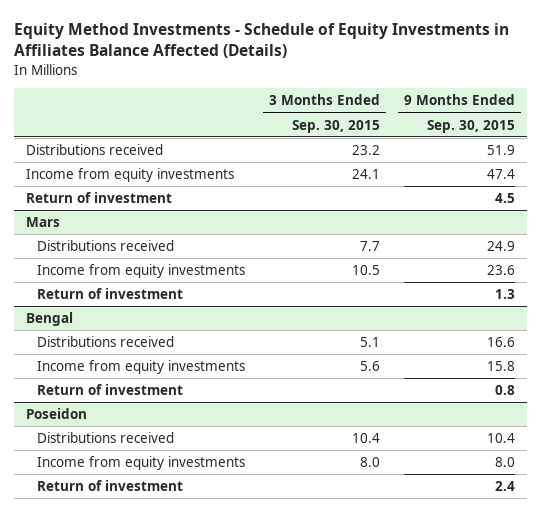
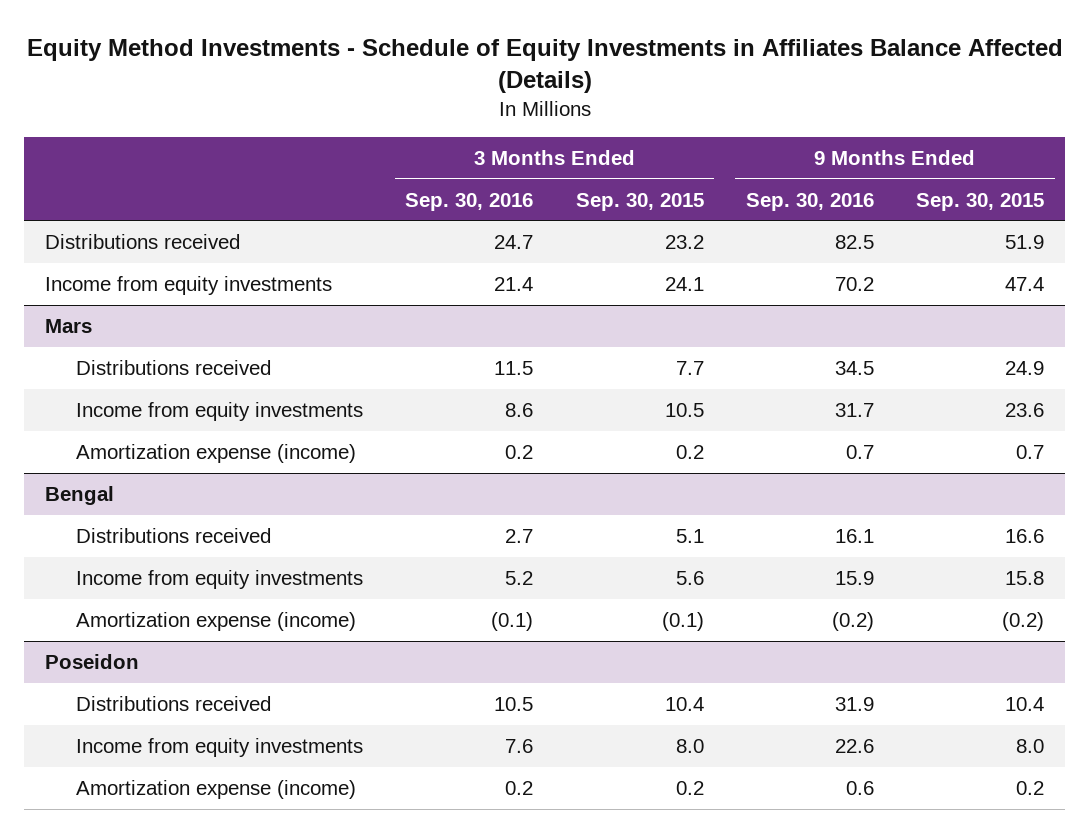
- | 3 Months Ended Sep. 30, 2015 | 9 Months Ended Sep. 30, 2015
+ | 3 Months Ended Sep. 30, 2016 | 3 Months Ended Sep. 30, 2015 | 9 Months Ended Sep. 30, 2016 | 9 Months Ended Sep. 30, 2015
- Return of investment | | 4.5
@ Mars
- Return of investment | | 1.3
+ Amortization expense (income) | 0.2 | 0.2 | 0.7 | 0.7
@ Bengal
- Return of investment | | 0.8
+ Amortization expense (income) | (0.1) | (0.1) | (0.2) | (0.2)
@ Poseidon
- Return of investment | | 2.4
+ Amortization expense (income) | 0.2 | 0.2 | 0.6 | 0.2

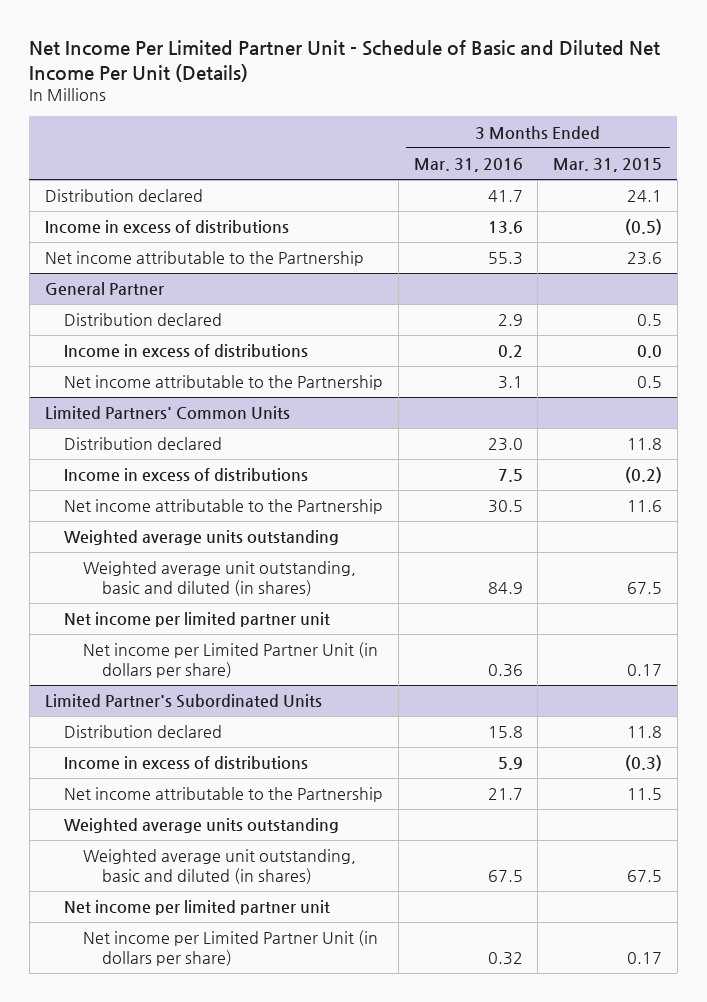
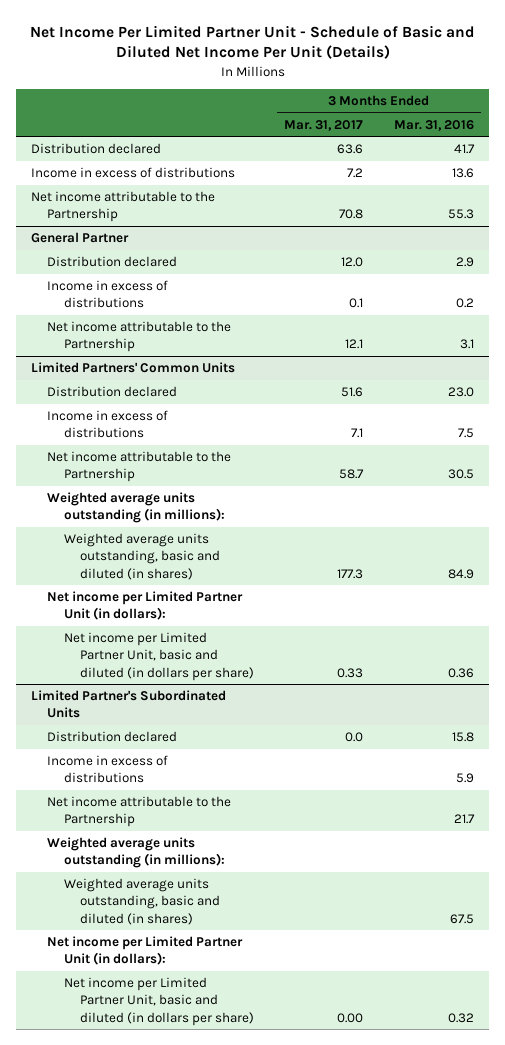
- | 3 Months Ended Mar. 31, 2016 | 3 Months Ended Mar. 31, 2015
+ | 3 Months Ended Mar. 31, 2017 | 3 Months Ended Mar. 31, 2016
@ Limited Partners' Common Units
- Weighted average units outstanding
- Weighted average unit outstanding, basic and diluted (in shares) | 84.9 | 67.5
- Net income per limited partner unit
- Net income per Limited Partner Unit (in dollars per share) | 0.36 | 0.17
+ Weighted average units outstanding (in millions):
+ Weighted average units outstanding, basic and diluted (in shares) | 177.3 | 84.9
+ Net income per Limited Partner Unit (in dollars):
+ Net income per Limited Partner Unit, basic and diluted (in dollars per share) | 0.33 | 0.36
@ Limited Partner's Subordinated Units
- Weighted average units outstanding
- Weighted average unit outstanding, basic and diluted (in shares) | 67.5 | 67.5
- Net income per limited partner unit
- Net income per Limited Partner Unit (in dollars per share) | 0.32 | 0.17
+ Weighted average units outstanding (in millions):
+ Weighted average units outstanding, basic and diluted (in shares) | | 67.5
+ Net income per Limited Partner Unit (in dollars):
+ Net income per Limited Partner Unit, basic and diluted (in dollars per share) | 0.00 | 0.32

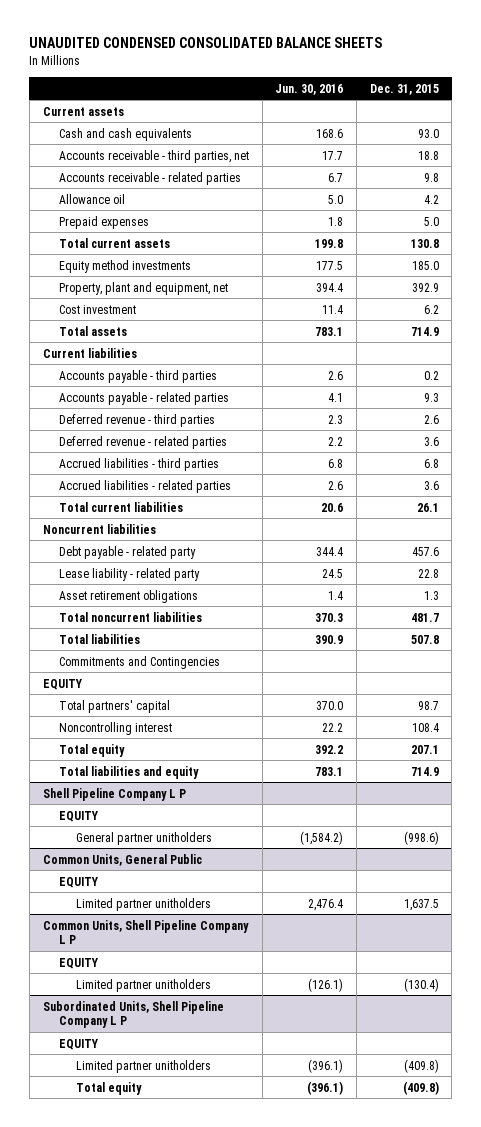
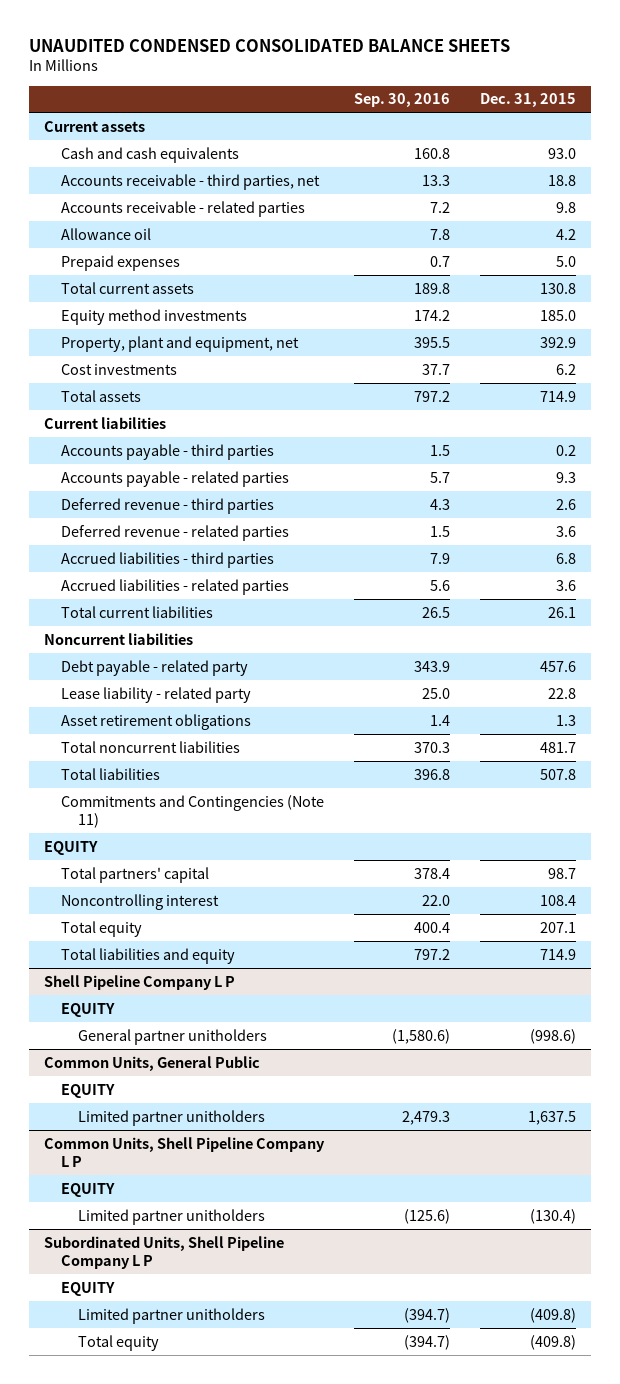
- | Jun. 30, 2016 | Dec. 31, 2015
+ | Sep. 30, 2016 | Dec. 31, 2015
- Cost investment | 11.4 | 6.2
+ Cost investments | 37.7 | 6.2
- Commitments and Contingencies
+ Commitments and Contingencies (Note 11)

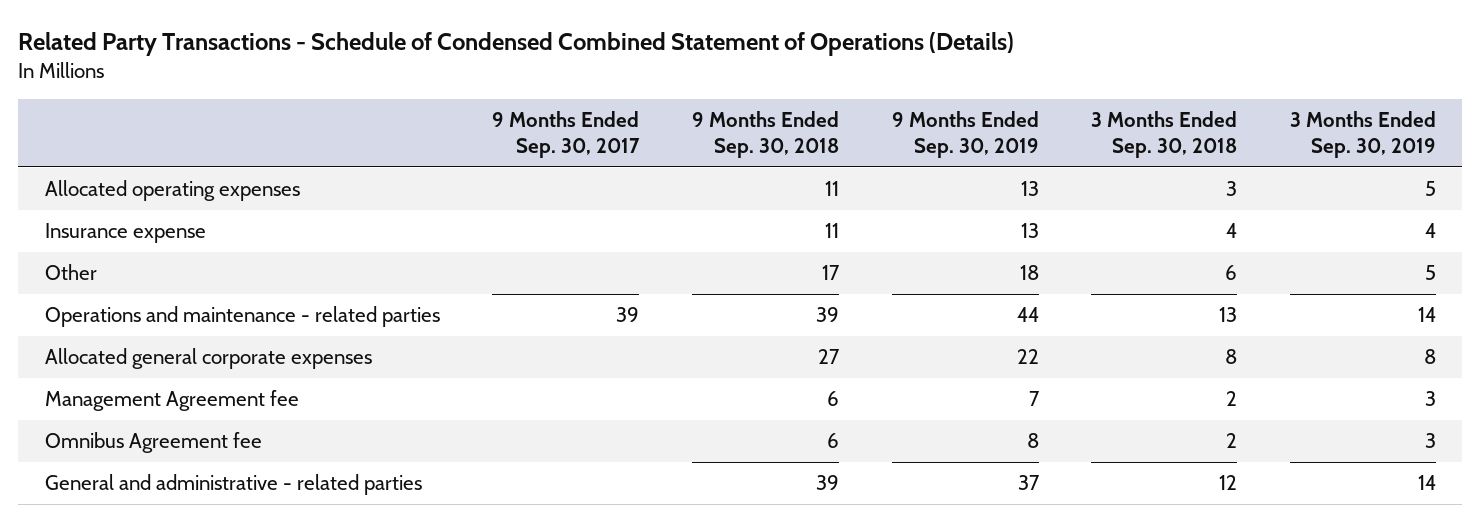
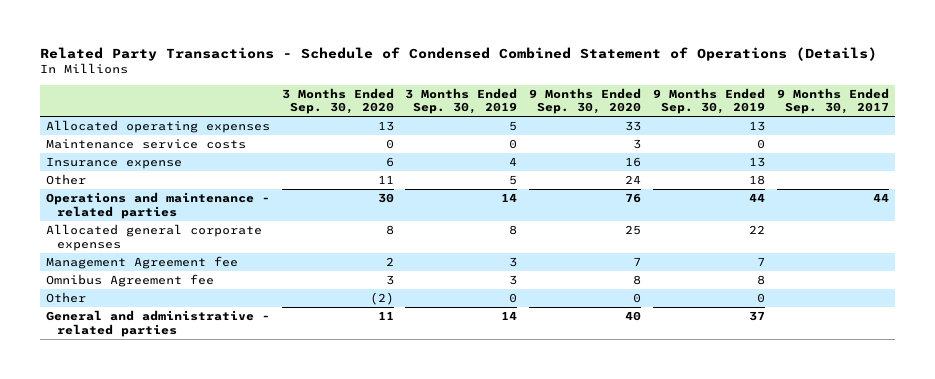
- | 9 Months Ended Sep. 30, 2017 | 9 Months Ended Sep. 30, 2018 | 9 Months Ended Sep. 30, 2019 | 3 Months Ended Sep. 30, 2018 | 3 Months Ended Sep. 30, 2019
+ | 3 Months Ended Sep. 30, 2020 | 3 Months Ended Sep. 30, 2019 | 9 Months Ended Sep. 30, 2020 | 9 Months Ended Sep. 30, 2019 | 9 Months Ended Sep. 30, 2017
+ Maintenance service costs | 0 | 0 | 3 | 0 |
- Operations and maintenance - related parties | 39 | 39 | 44 | 13 | 14
+ Operations and maintenance - related parties | 30 | 14 | 76 | 44 | 44
+ Other | (2) | 0 | 0 | 0 |

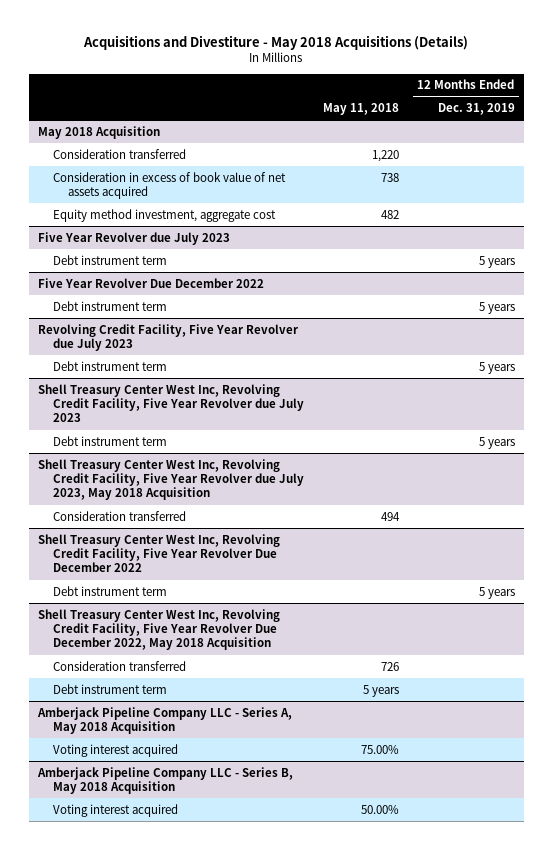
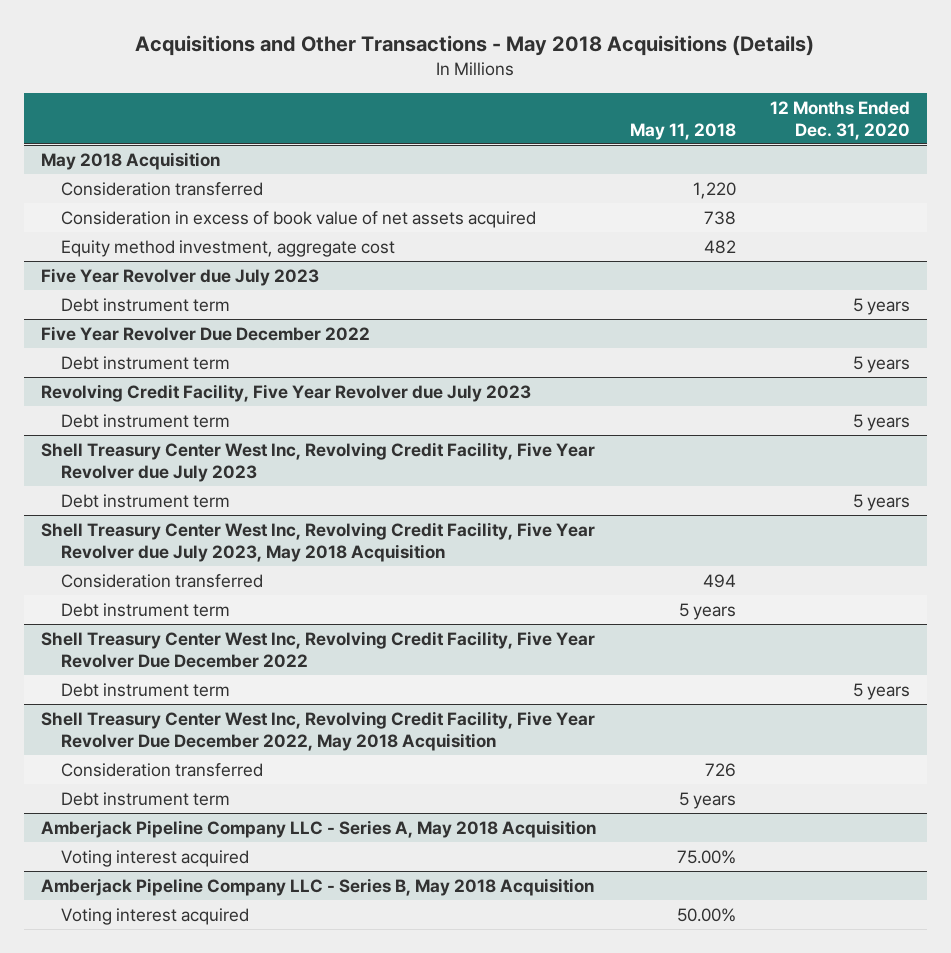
- Acquisitions and Divestiture - May 2018 Acquisitions (Details)
+ Acquisitions and Other Transactions - May 2018 Acquisitions (Details)
- | May 11, 2018 | 12 Months Ended Dec. 31, 2019
+ | May 11, 2018 | 12 Months Ended Dec. 31, 2020
@ Shell Treasury Center West Inc, Revolving Credit Facility, Five Year Revolver due July 2023, May 2018 Acquisition
+ Debt instrument term | 5 years |

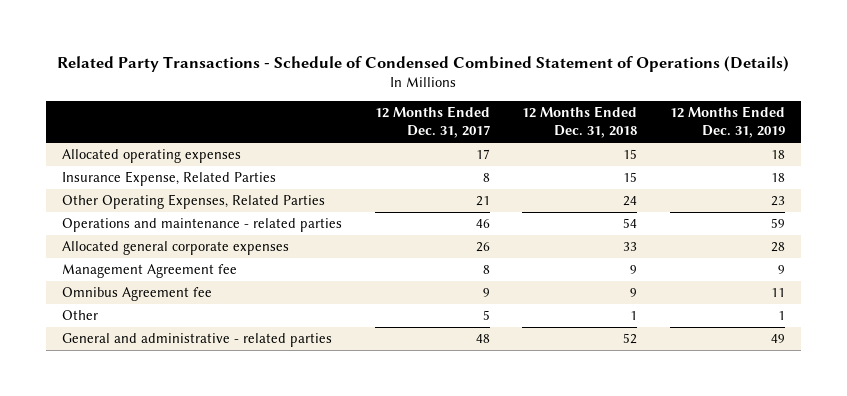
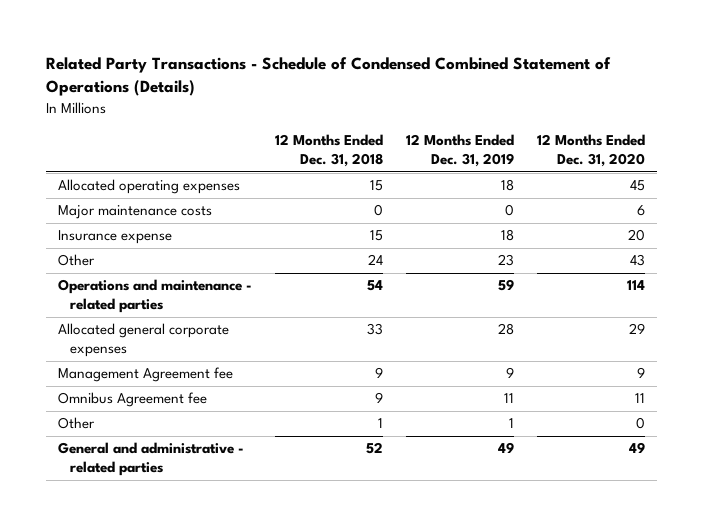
- | 12 Months Ended Dec. 31, 2017 | 12 Months Ended Dec. 31, 2018 | 12 Months Ended Dec. 31, 2019
+ | 12 Months Ended Dec. 31, 2018 | 12 Months Ended Dec. 31, 2019 | 12 Months Ended Dec. 31, 2020
- Insurance Expense, Related Parties | 8 | 15 | 18
- Other Operating Expenses, Related Parties | 21 | 24 | 23
+ Major maintenance costs | 0 | 0 | 6
+ Insurance expense | 15 | 18 | 20
+ Other | 24 | 23 | 43

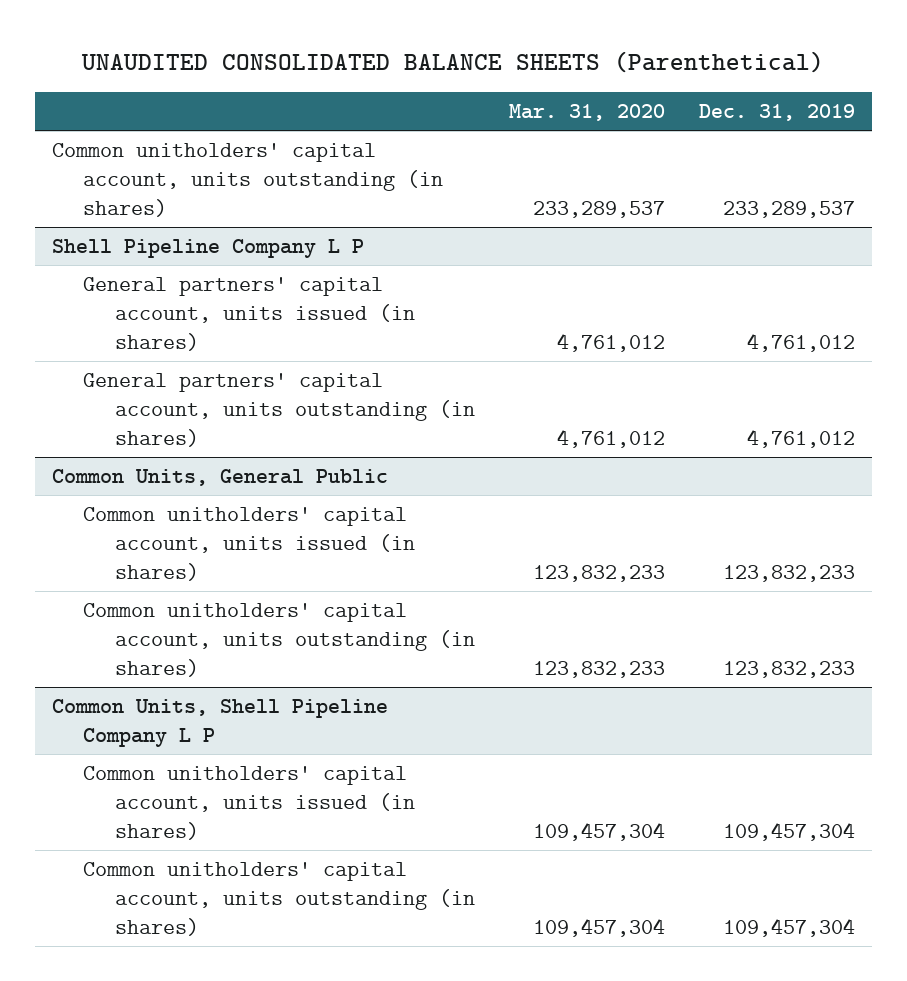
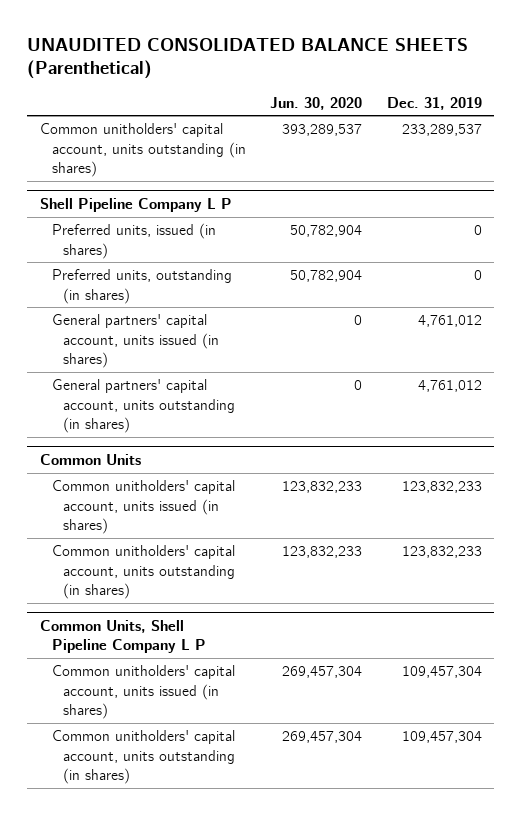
- | Mar. 31, 2020 | Dec. 31, 2019
+ | Jun. 30, 2020 | Dec. 31, 2019
@ Shell Pipeline Company L P
+ Preferred units, issued (in shares) | 50,782,904 | 0
+ Preferred units, outstanding (in shares) | 50,782,904 | 0
- Common Units, General Public
+ Common Units

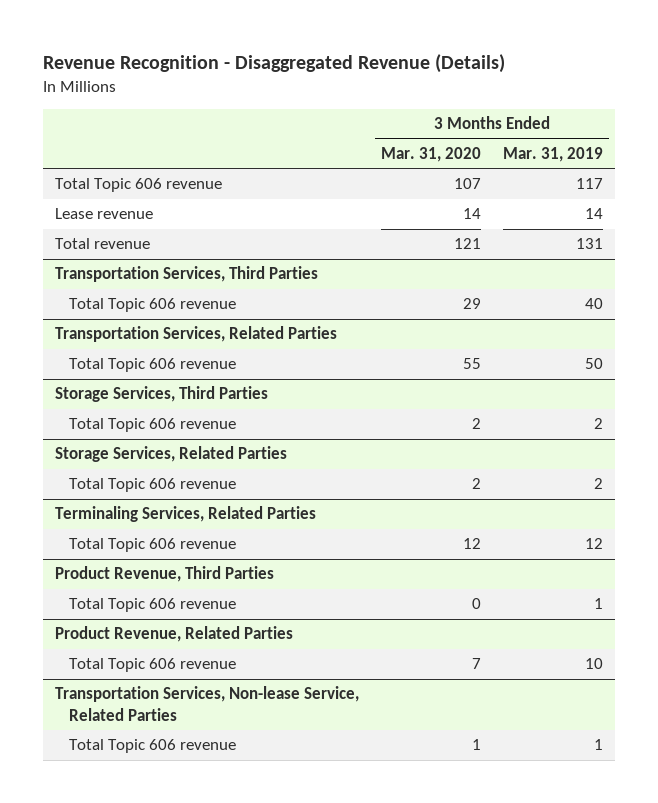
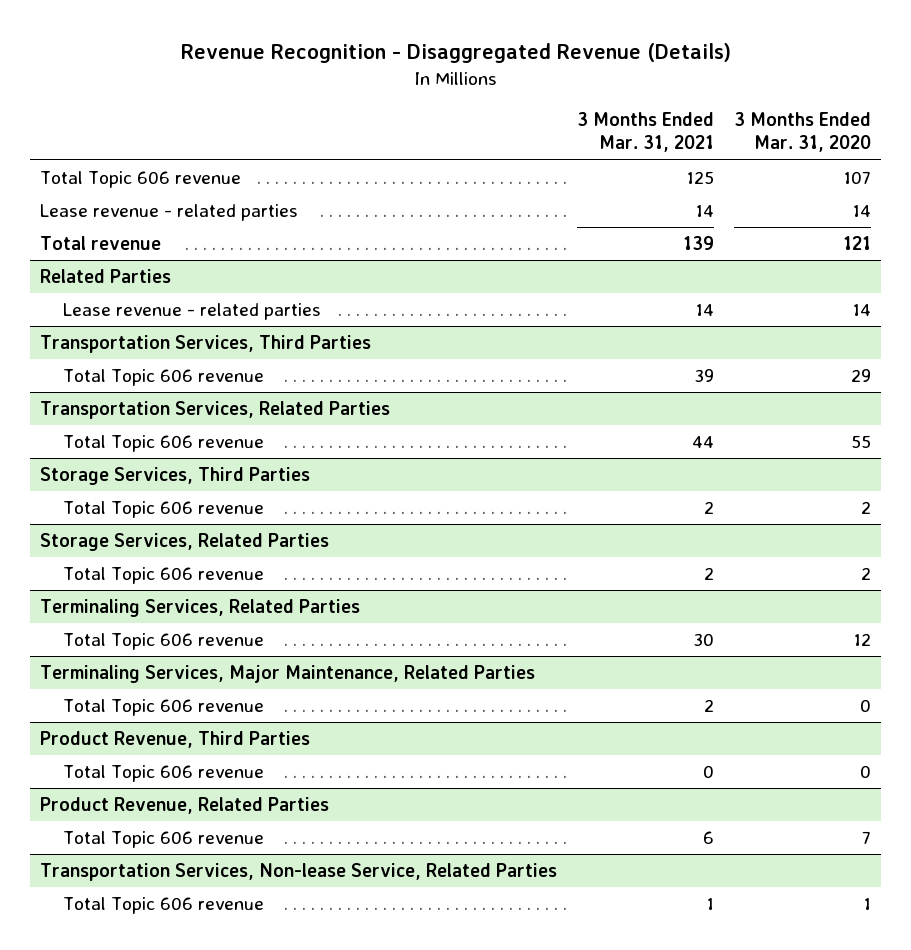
- | 3 Months Ended Mar. 31, 2020 | 3 Months Ended Mar. 31, 2019
+ | 3 Months Ended Mar. 31, 2021 | 3 Months Ended Mar. 31, 2020
- Lease revenue | 14 | 14
+ Lease revenue - related parties | 14 | 14
+ Related Parties
+ Lease revenue - related parties | 14 | 14
+ Terminaling Services, Major Maintenance, Related Parties
+ Total Topic 606 revenue | 2 | 0

